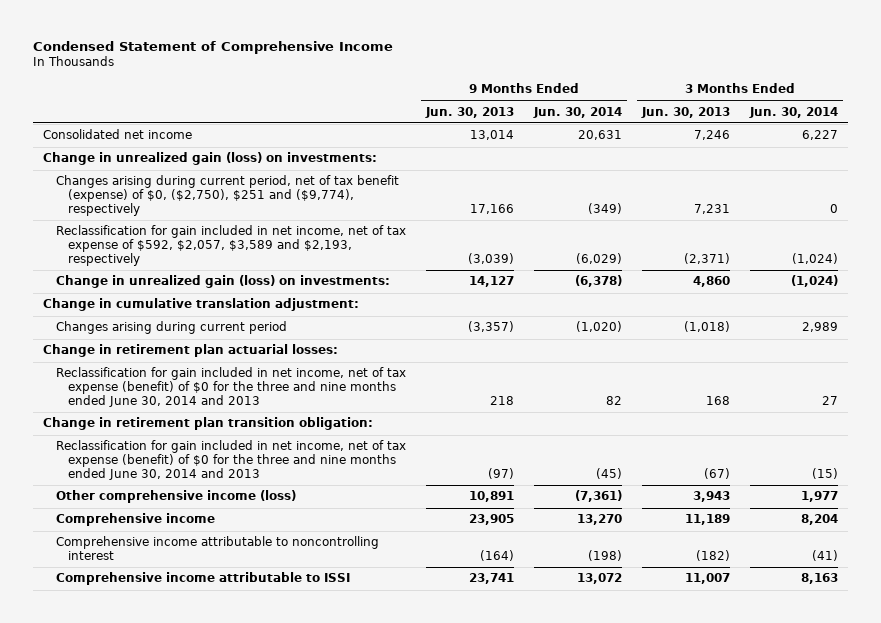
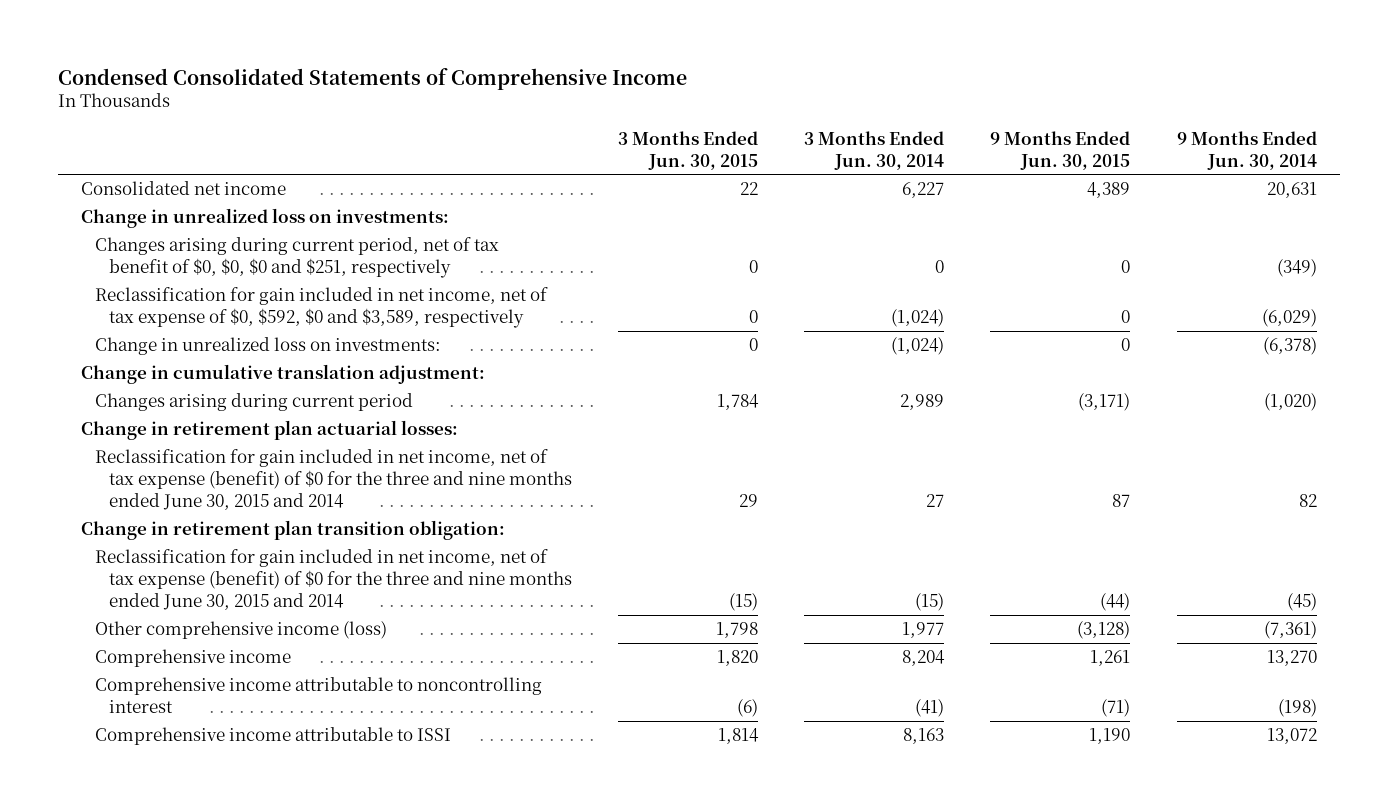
- Condensed Statement of Comprehensive Income
+ Condensed Consolidated Statements of Comprehensive Income
- | 9 Months Ended Jun. 30, 2013 | 9 Months Ended Jun. 30, 2014 | 3 Months Ended Jun. 30, 2013 | 3 Months Ended Jun. 30, 2014
+ | 3 Months Ended Jun. 30, 2015 | 3 Months Ended Jun. 30, 2014 | 9 Months Ended Jun. 30, 2015 | 9 Months Ended Jun. 30, 2014
- Change in unrealized gain (loss) on investments:
- Changes arising during current period, net of tax benefit (expense) of $0, ($2,750), $251 and ($9,774), respectively | 17,166 | (349) | 7,231 | 0
- Reclassification for gain included in net income, net of tax expense of $592, $2,057, $3,589 and $2,193, respectively | (3,039) | (6,029) | (2,371) | (1,024)
- Change in unrealized gain (loss) on investments: | 14,127 | (6,378) | 4,860 | (1,024)
+ Change in unrealized loss on investments:
+ Changes arising during current period, net of tax benefit of $0, $0, $0 and $251, respectively | 0 | 0 | 0 | (349)
+ Reclassification for gain included in net income, net of tax expense of $0, $592, $0 and $3,589, respectively | 0 | (1,024) | 0 | (6,029)
+ Change in unrealized loss on investments: | 0 | (1,024) | 0 | (6,378)
- Reclassification for gain included in net income, net of tax expense (benefit) of $0 for the three and nine months ended June 30, 2014 and 2013 | 218 | 82 | 168 | 27
+ Reclassification for gain included in net income, net of tax expense (benefit) of $0 for the three and nine months ended June 30, 2015 and 2014 | 29 | 27 | 87 | 82
- Reclassification for gain included in net income, net of tax expense (benefit) of $0 for the three and nine months ended June 30, 2014 and 2013 | (97) | (45) | (67) | (15)
+ Reclassification for gain included in net income, net of tax expense (benefit) of $0 for the three and nine months ended June 30, 2015 and 2014 | (15) | (15) | (44) | (45)

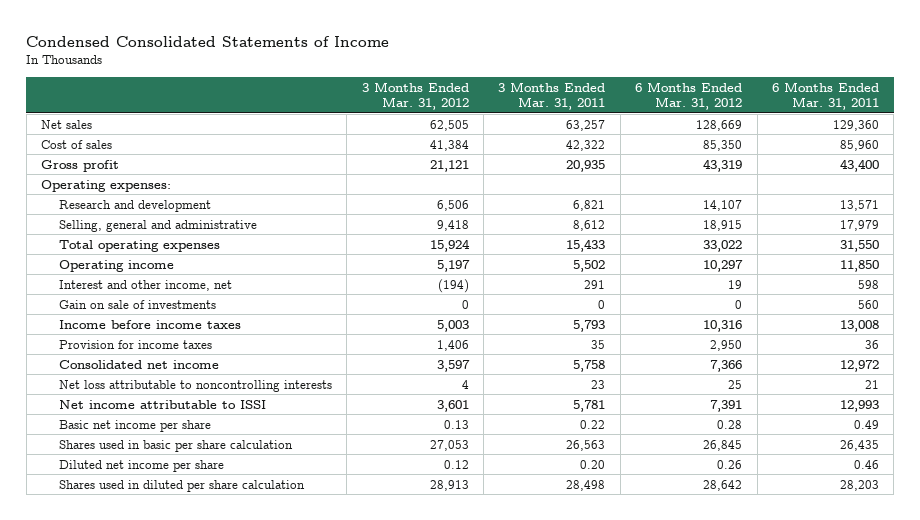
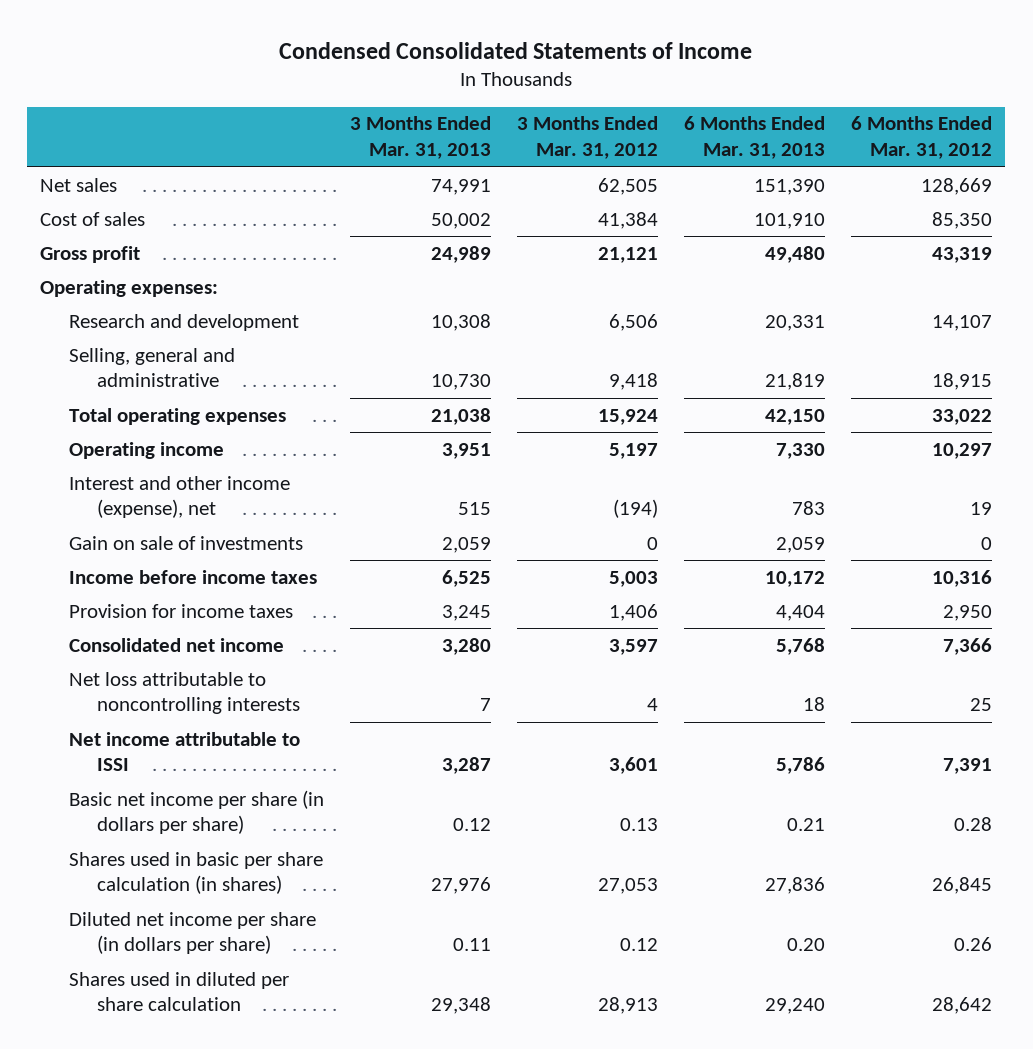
- | 3 Months Ended Mar. 31, 2012 | 3 Months Ended Mar. 31, 2011 | 6 Months Ended Mar. 31, 2012 | 6 Months Ended Mar. 31, 2011
+ | 3 Months Ended Mar. 31, 2013 | 3 Months Ended Mar. 31, 2012 | 6 Months Ended Mar. 31, 2013 | 6 Months Ended Mar. 31, 2012
- Interest and other income, net | (194) | 291 | 19 | 598
+ Interest and other income (expense), net | 515 | (194) | 783 | 19
- Basic net income per share | 0.13 | 0.22 | 0.28 | 0.49
- Shares used in basic per share calculation | 27,053 | 26,563 | 26,845 | 26,435
- Diluted net income per share | 0.12 | 0.20 | 0.26 | 0.46
+ Basic net income per share (in dollars per share) | 0.12 | 0.13 | 0.21 | 0.28
+ Shares used in basic per share calculation (in shares) | 27,976 | 27,053 | 27,836 | 26,845
+ Diluted net income per share (in dollars per share) | 0.11 | 0.12 | 0.20 | 0.26

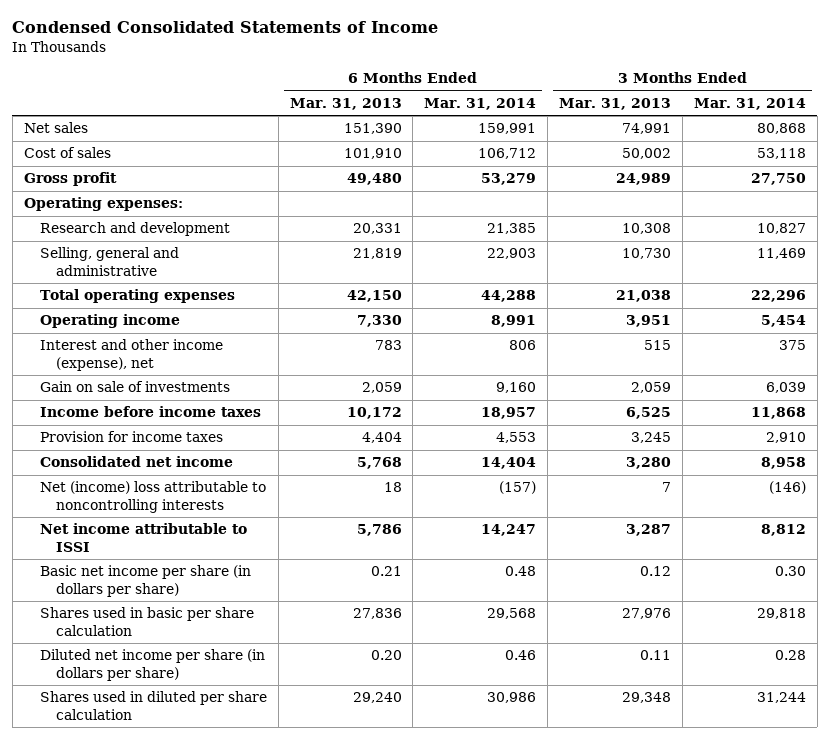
- | 3 Months Ended Mar. 31, 2013 | 3 Months Ended Mar. 31, 2012 | 6 Months Ended Mar. 31, 2013 | 6 Months Ended Mar. 31, 2012
+ | 6 Months Ended Mar. 31, 2013 | 6 Months Ended Mar. 31, 2014 | 3 Months Ended Mar. 31, 2013 | 3 Months Ended Mar. 31, 2014
- Net loss attributable to noncontrolling interests | 7 | 4 | 18 | 25
+ Net (income) loss attributable to noncontrolling interests | 18 | (157) | 7 | (146)
- Shares used in basic per share calculation (in shares) | 27,976 | 27,053 | 27,836 | 26,845
+ Shares used in basic per share calculation | 27,836 | 29,568 | 27,976 | 29,818

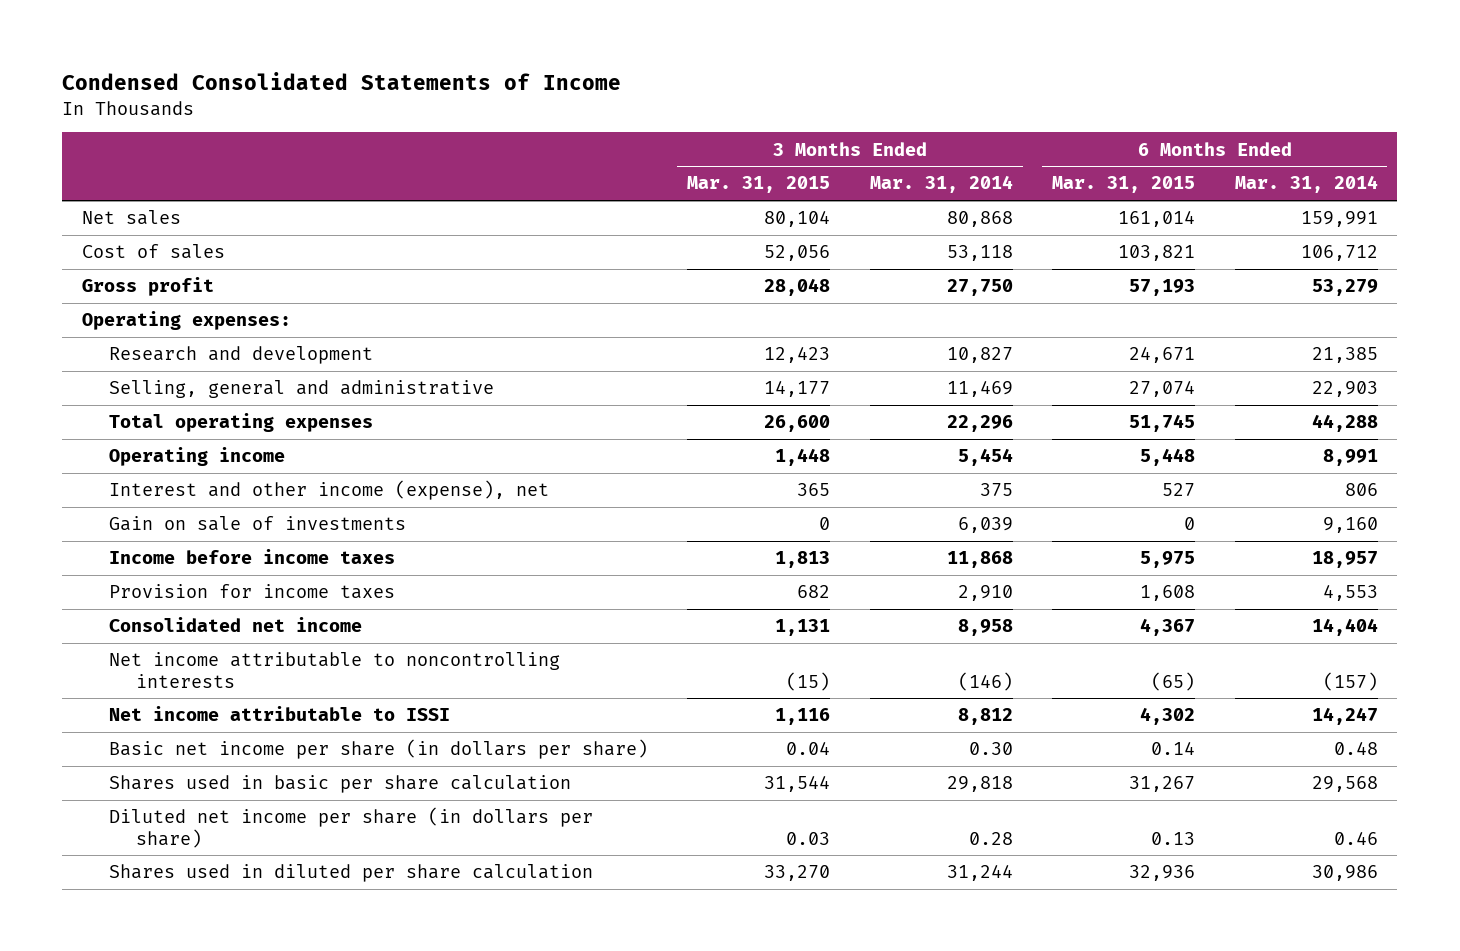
- | 6 Months Ended Mar. 31, 2013 | 6 Months Ended Mar. 31, 2014 | 3 Months Ended Mar. 31, 2013 | 3 Months Ended Mar. 31, 2014
+ | 3 Months Ended Mar. 31, 2015 | 3 Months Ended Mar. 31, 2014 | 6 Months Ended Mar. 31, 2015 | 6 Months Ended Mar. 31, 2014
- Net (income) loss attributable to noncontrolling interests | 18 | (157) | 7 | (146)
+ Net income attributable to noncontrolling interests | (15) | (146) | (65) | (157)

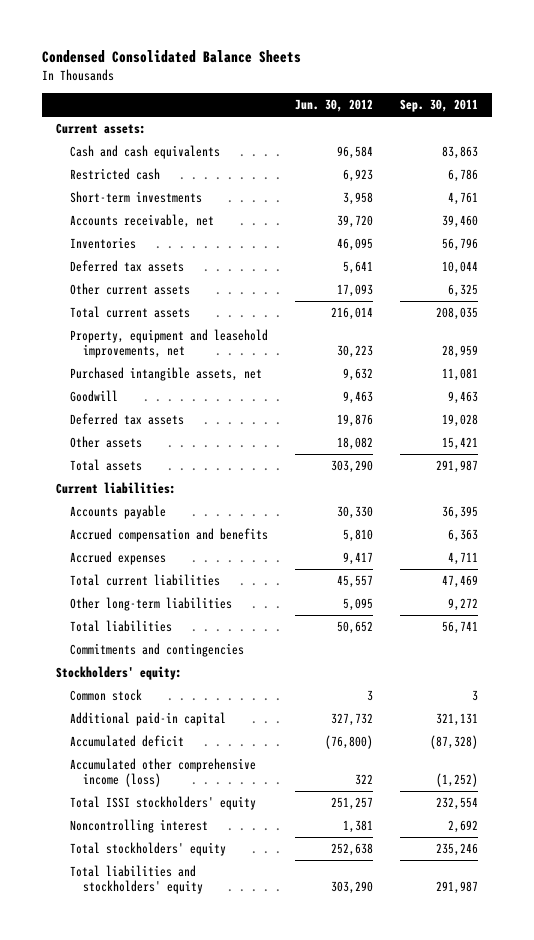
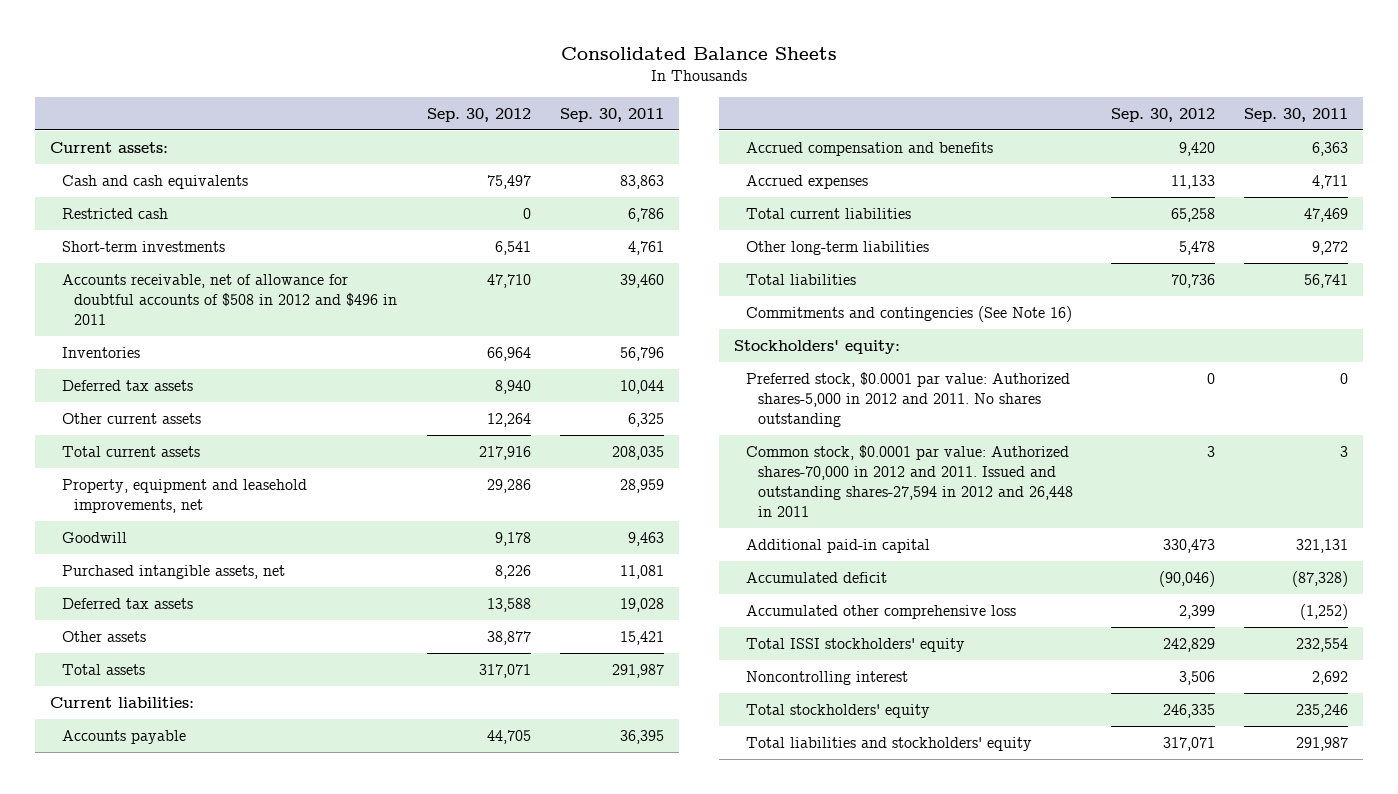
- Condensed Consolidated Balance Sheets
+ Consolidated Balance Sheets
- | Jun. 30, 2012 | Sep. 30, 2011
+ | Sep. 30, 2012 | Sep. 30, 2011
- Accounts receivable, net | 39,720 | 39,460
+ Accounts receivable, net of allowance for doubtful accounts of $508 in 2012 and $496 in 2011 | 47,710 | 39,460
moved down: Purchased intangible assets, net | 8,226 | 11,081
- Commitments and contingencies
+ Commitments and contingencies (See Note 16)
- Common stock | 3 | 3
+ Preferred stock, $0.0001 par value: Authorized shares-5,000 in 2012 and 2011. No shares outstanding | 0 | 0
+ Common stock, $0.0001 par value: Authorized shares-70,000 in 2012 and 2011. Issued and outstanding shares-27,594 in 2012 and 26,448 in 2011 | 3 | 3
- Accumulated other comprehensive income (loss) | 322 | (1,252)
+ Accumulated other comprehensive loss | 2,399 | (1,252)

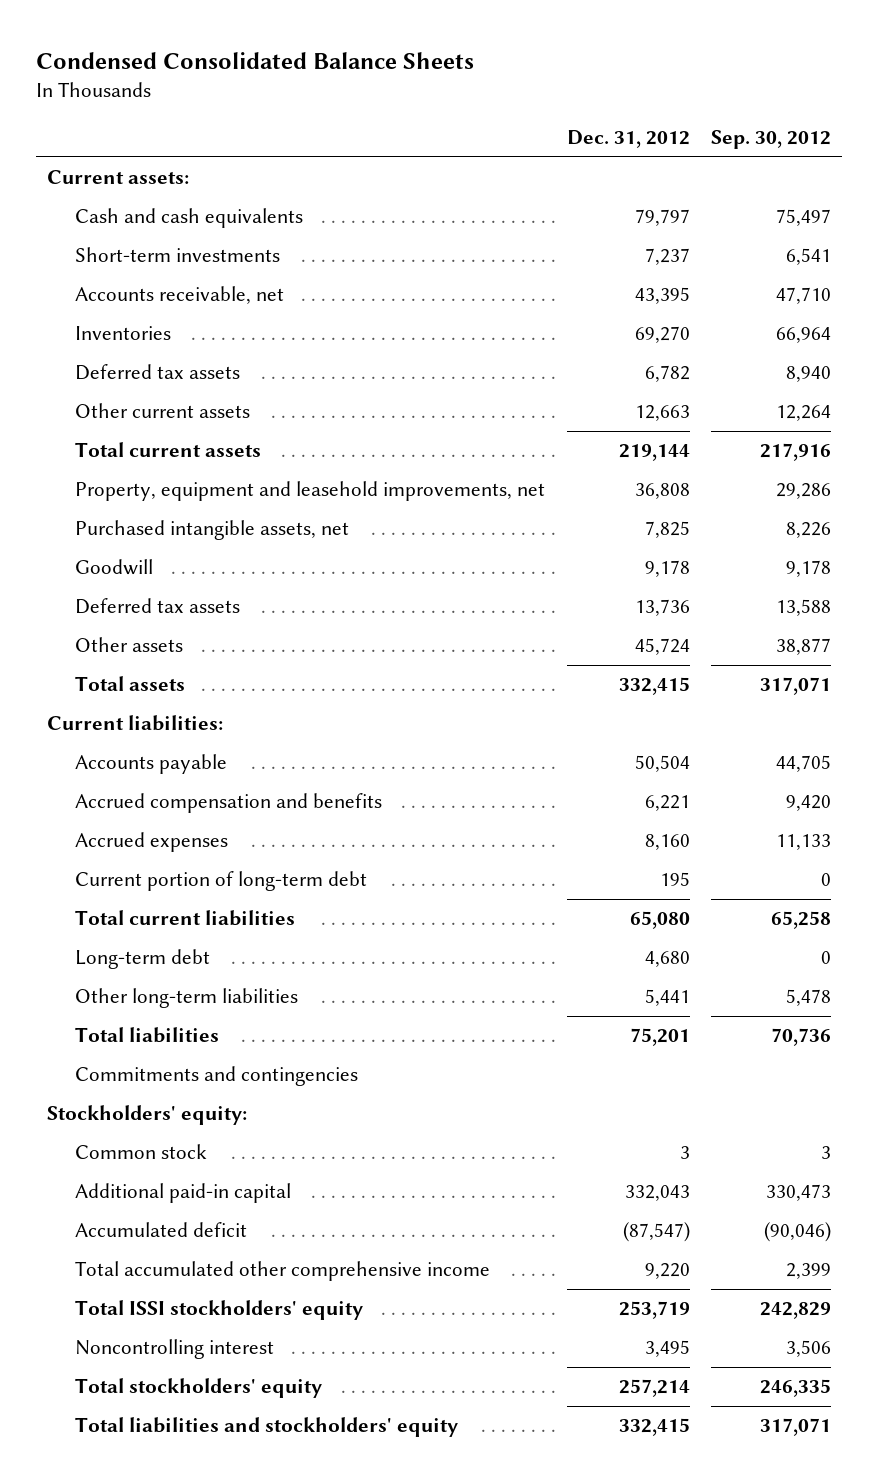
- Consolidated Balance Sheets
+ Condensed Consolidated Balance Sheets
- | Sep. 30, 2012 | Sep. 30, 2011
+ | Dec. 31, 2012 | Sep. 30, 2012
- Restricted cash | 0 | 6,786
- Accounts receivable, net of allowance for doubtful accounts of $508 in 2012 and $496 in 2011 | 47,710 | 39,460
+ Accounts receivable, net | 43,395 | 47,710
moved down: Goodwill | 9,178 | 9,178
+ Current portion of long-term debt | 195 | 0
+ Long-term debt | 4,680 | 0
- Commitments and contingencies (See Note 16)
+ Commitments and contingencies
- Preferred stock, $0.0001 par value: Authorized shares-5,000 in 2012 and 2011. No shares outstanding | 0 | 0
- Common stock, $0.0001 par value: Authorized shares-70,000 in 2012 and 2011. Issued and outstanding shares-27,594 in 2012 and 26,448 in 2011 | 3 | 3
+ Common stock | 3 | 3
- Accumulated other comprehensive loss | 2,399 | (1,252)
+ Total accumulated other comprehensive income | 9,220 | 2,399

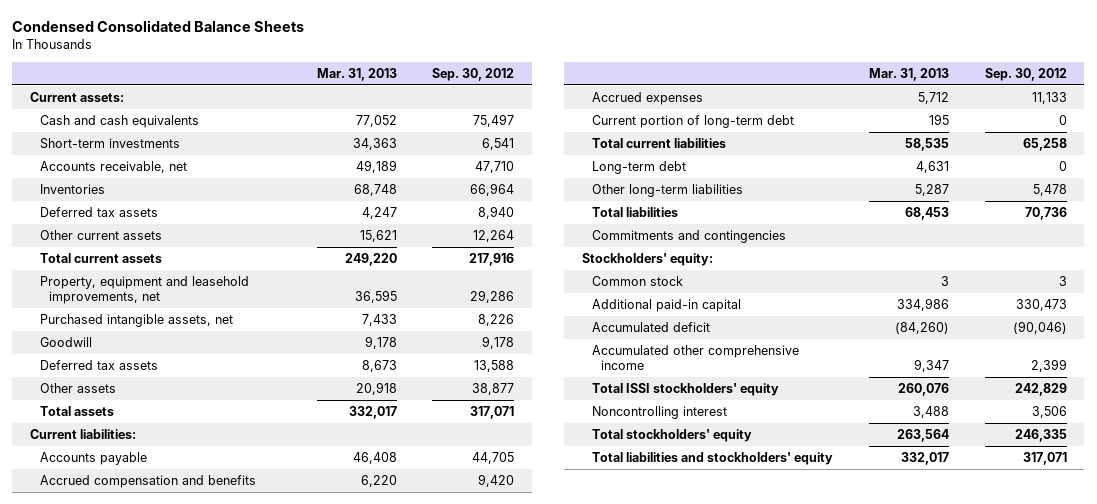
- | Dec. 31, 2012 | Sep. 30, 2012
+ | Mar. 31, 2013 | Sep. 30, 2012
- Total accumulated other comprehensive income | 9,220 | 2,399
+ Accumulated other comprehensive income | 9,347 | 2,399

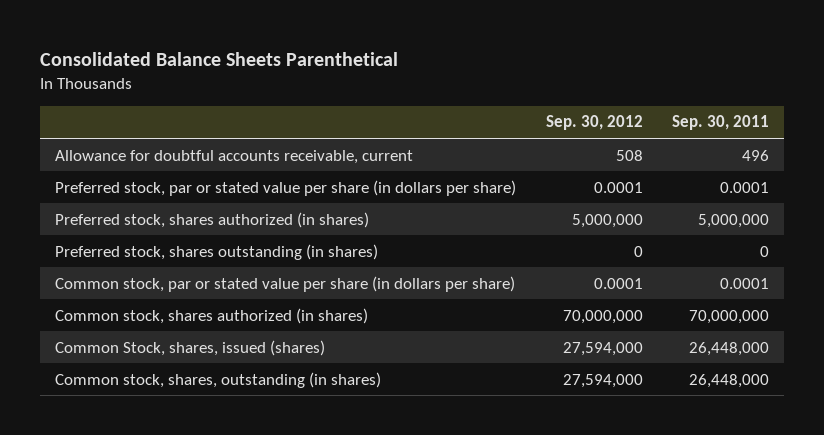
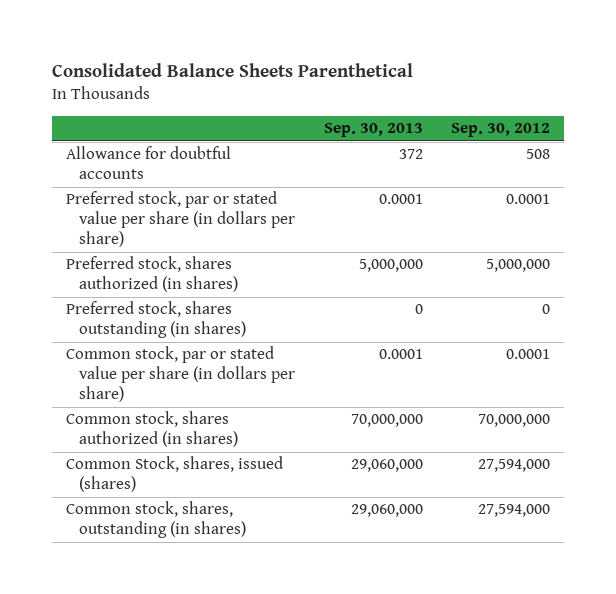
- | Sep. 30, 2012 | Sep. 30, 2011
+ | Sep. 30, 2013 | Sep. 30, 2012
- Allowance for doubtful accounts receivable, current | 508 | 496
+ Allowance for doubtful accounts | 372 | 508

